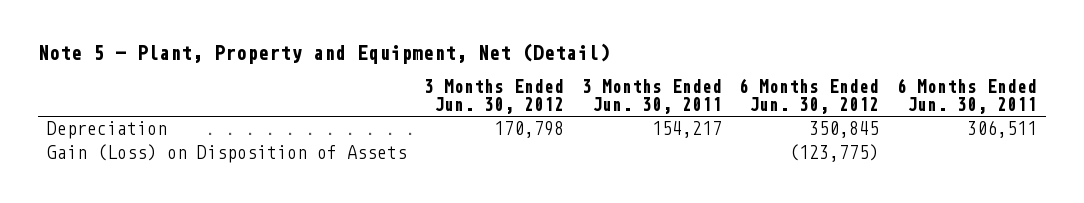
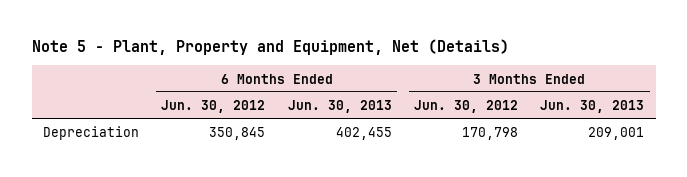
- Note 5 - Plant, Property and Equipment, Net (Detail)
+ Note 5 - Plant, Property and Equipment, Net (Details)
- | 3 Months Ended Jun. 30, 2012 | 3 Months Ended Jun. 30, 2011 | 6 Months Ended Jun. 30, 2012 | 6 Months Ended Jun. 30, 2011
+ | 6 Months Ended Jun. 30, 2012 | 6 Months Ended Jun. 30, 2013 | 3 Months Ended Jun. 30, 2012 | 3 Months Ended Jun. 30, 2013
- Gain (Loss) on Disposition of Assets | | | (123,775) |

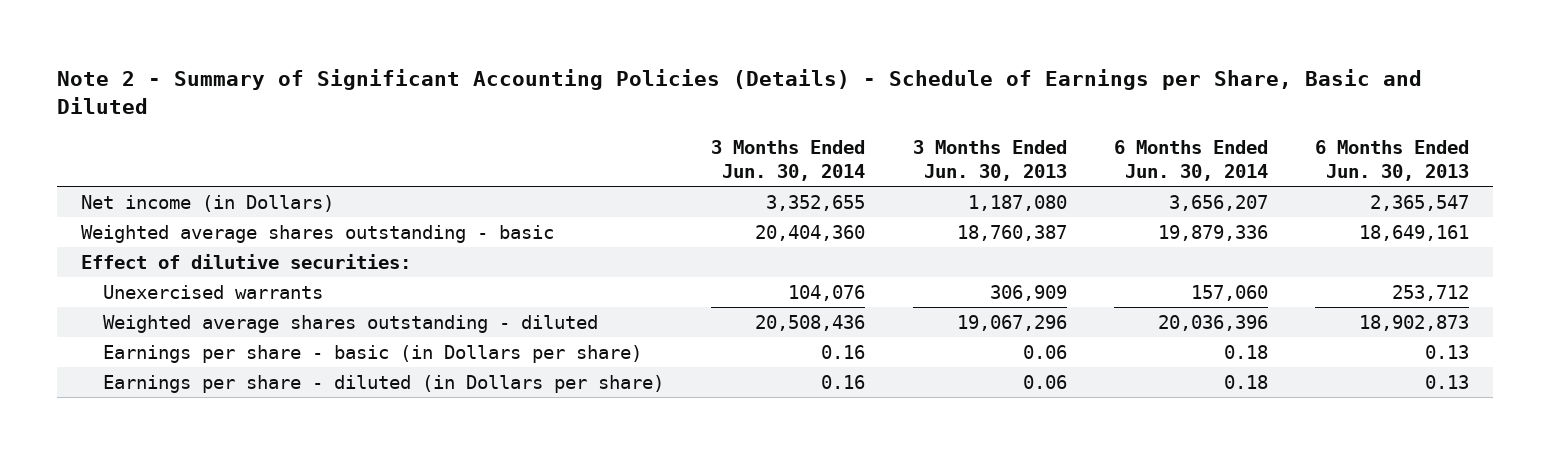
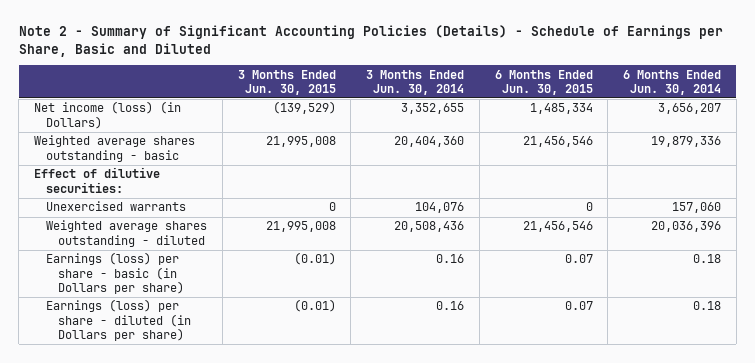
- | 3 Months Ended Jun. 30, 2014 | 3 Months Ended Jun. 30, 2013 | 6 Months Ended Jun. 30, 2014 | 6 Months Ended Jun. 30, 2013
+ | 3 Months Ended Jun. 30, 2015 | 3 Months Ended Jun. 30, 2014 | 6 Months Ended Jun. 30, 2015 | 6 Months Ended Jun. 30, 2014
- Net income (in Dollars) | 3,352,655 | 1,187,080 | 3,656,207 | 2,365,547
+ Net income (loss) (in Dollars) | (139,529) | 3,352,655 | 1,485,334 | 3,656,207
- Earnings per share - basic (in Dollars per share) | 0.16 | 0.06 | 0.18 | 0.13
- Earnings per share - diluted (in Dollars per share) | 0.16 | 0.06 | 0.18 | 0.13
+ Earnings (loss) per share - basic (in Dollars per share) | (0.01) | 0.16 | 0.07 | 0.18
+ Earnings (loss) per share - diluted (in Dollars per share) | (0.01) | 0.16 | 0.07 | 0.18

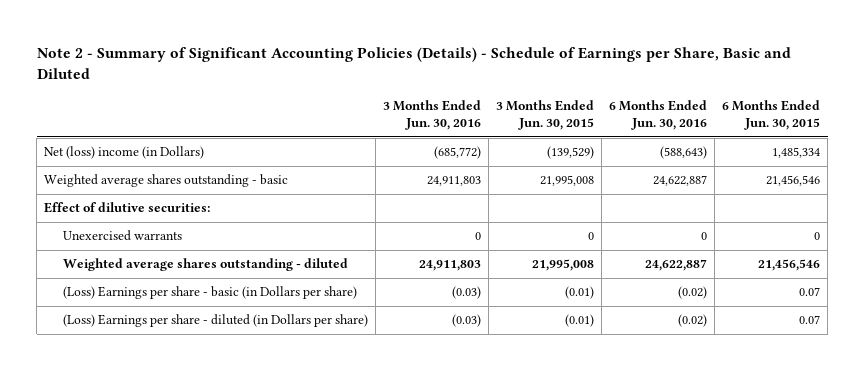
- | 3 Months Ended Jun. 30, 2015 | 3 Months Ended Jun. 30, 2014 | 6 Months Ended Jun. 30, 2015 | 6 Months Ended Jun. 30, 2014
+ | 3 Months Ended Jun. 30, 2016 | 3 Months Ended Jun. 30, 2015 | 6 Months Ended Jun. 30, 2016 | 6 Months Ended Jun. 30, 2015
- Net income (loss) (in Dollars) | (139,529) | 3,352,655 | 1,485,334 | 3,656,207
+ Net (loss) income (in Dollars) | (685,772) | (139,529) | (588,643) | 1,485,334
- Earnings (loss) per share - basic (in Dollars per share) | (0.01) | 0.16 | 0.07 | 0.18
- Earnings (loss) per share - diluted (in Dollars per share) | (0.01) | 0.16 | 0.07 | 0.18
+ (Loss) Earnings per share - basic (in Dollars per share) | (0.03) | (0.01) | (0.02) | 0.07
+ (Loss) Earnings per share - diluted (in Dollars per share) | (0.03) | (0.01) | (0.02) | 0.07

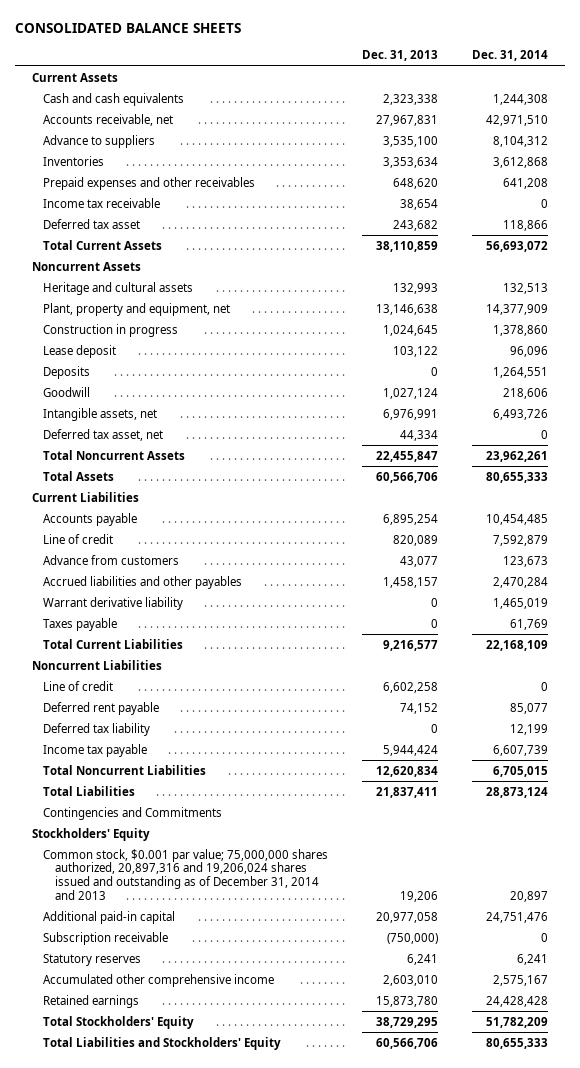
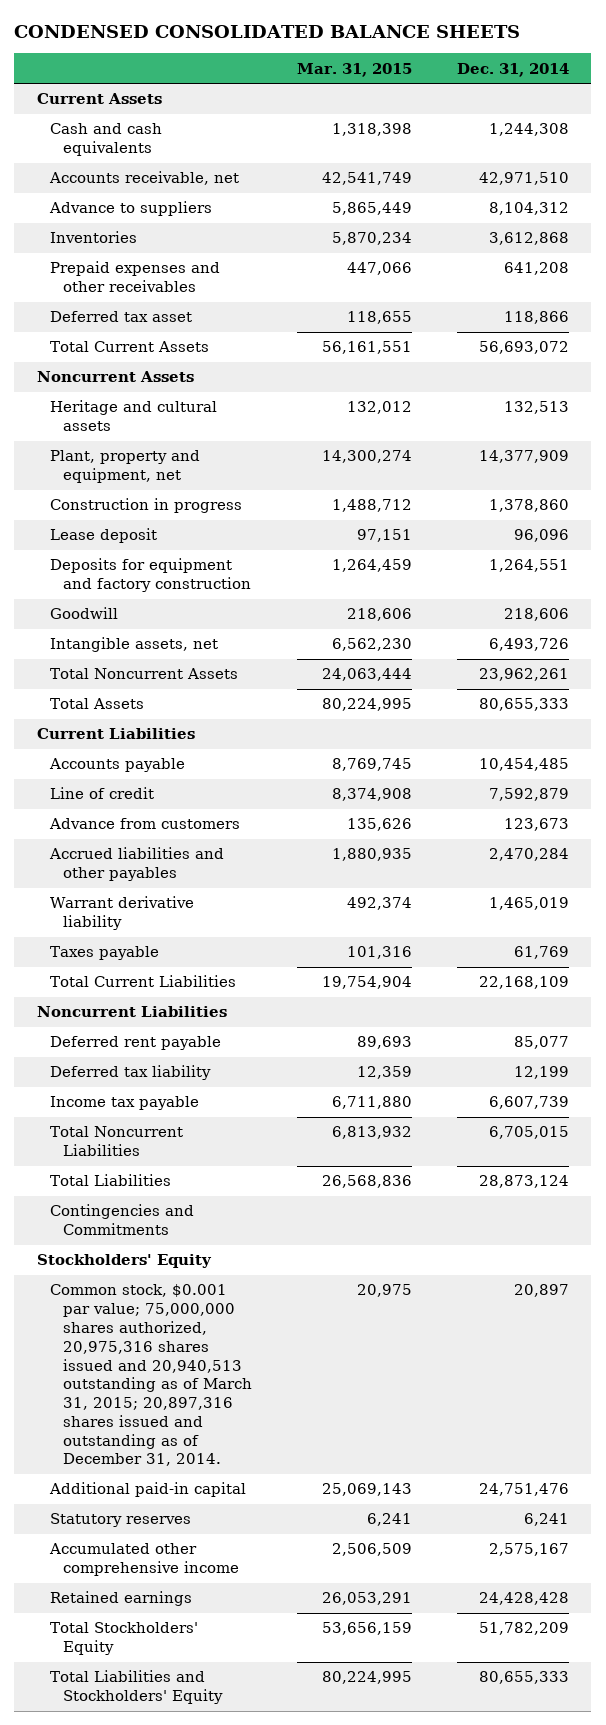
- CONSOLIDATED BALANCE SHEETS
+ CONDENSED CONSOLIDATED BALANCE SHEETS
- | Dec. 31, 2013 | Dec. 31, 2014
+ | Mar. 31, 2015 | Dec. 31, 2014
- Income tax receivable | 38,654 | 0
- Deposits | 0 | 1,264,551
+ Deposits for equipment and factory construction | 1,264,459 | 1,264,551
- Deferred tax asset, net | 44,334 | 0
- Line of credit | 6,602,258 | 0
- Common stock, $0.001 par value; 75,000,000 shares authorized, 20,897,316 and 19,206,024 shares issued and outstanding as of December 31, 2014 and 2013 | 19,206 | 20,897
+ Common stock, $0.001 par value; 75,000,000 shares authorized, 20,975,316 shares issued and 20,940,513 outstanding as of March 31, 2015; 20,897,316 shares issued and outstanding as of December 31, 2014. | 20,975 | 20,897
- Subscription receivable | (750,000) | 0

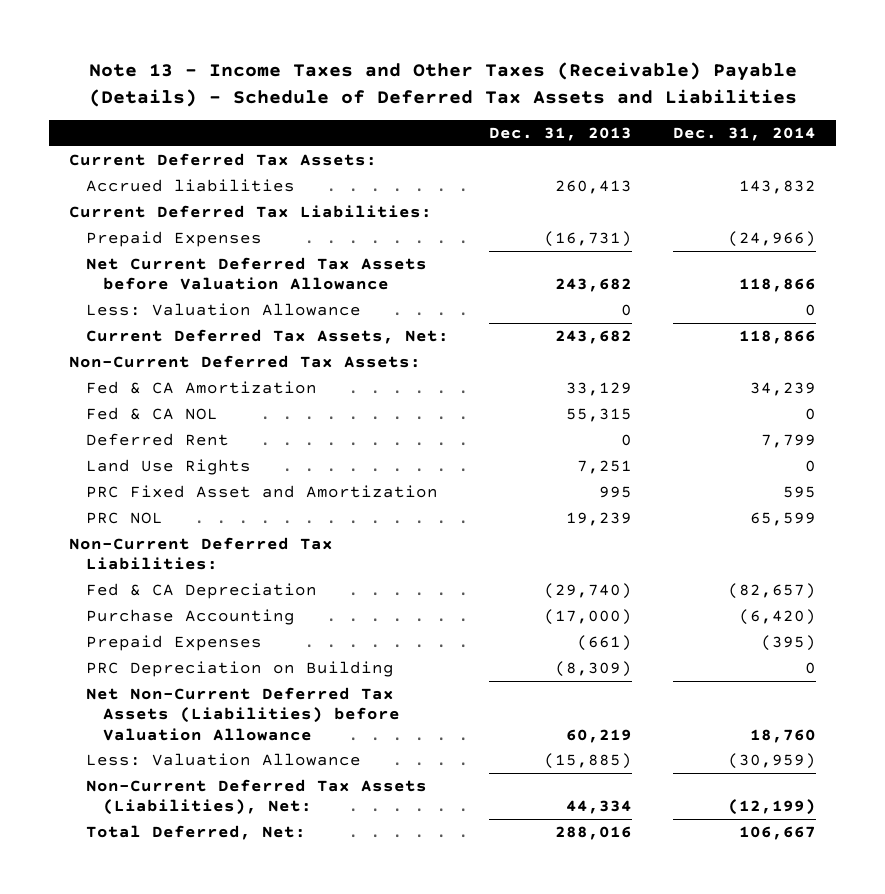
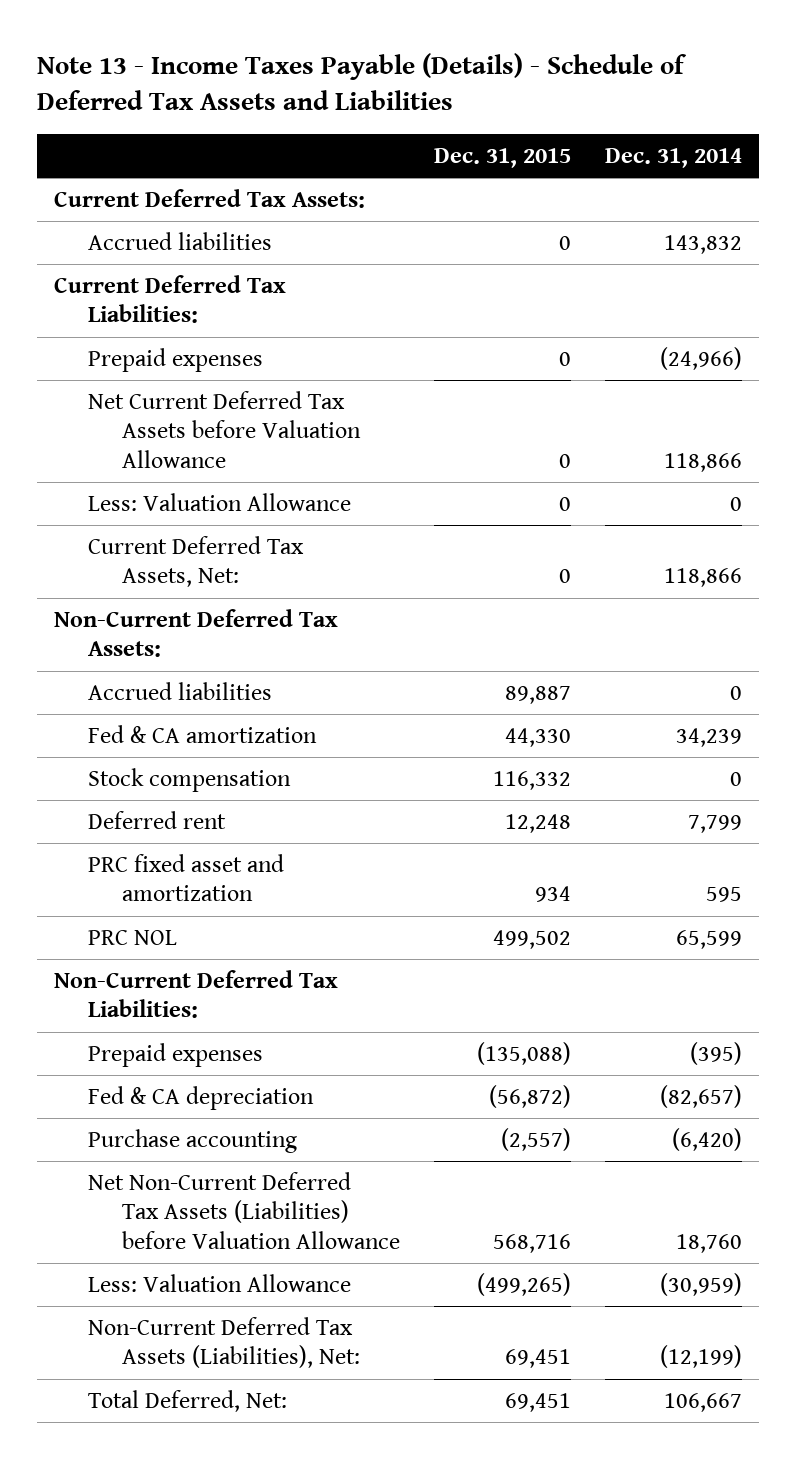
- Note 13 - Income Taxes and Other Taxes (Receivable) Payable (Details) - Schedule of Deferred Tax Assets and Liabilities
+ Note 13 - Income Taxes Payable (Details) - Schedule of Deferred Tax Assets and Liabilities
- | Dec. 31, 2013 | Dec. 31, 2014
+ | Dec. 31, 2015 | Dec. 31, 2014
- Prepaid Expenses | (16,731) | (24,966)
+ Prepaid expenses | 0 | (24,966)
- Fed & CA Amortization | 33,129 | 34,239
- Fed & CA NOL | 55,315 | 0
- Deferred Rent | 0 | 7,799
- Land Use Rights | 7,251 | 0
- PRC Fixed Asset and Amortization | 995 | 595
+ Accrued liabilities | 89,887 | 0
+ Fed & CA amortization | 44,330 | 34,239
+ Stock compensation | 116,332 | 0
+ Deferred rent | 12,248 | 7,799
+ PRC fixed asset and amortization | 934 | 595
- Fed & CA Depreciation | (29,740) | (82,657)
- Purchase Accounting | (17,000) | (6,420)
- Prepaid Expenses | (661) | (395)
- PRC Depreciation on Building | (8,309) | 0
+ Prepaid expenses | (135,088) | (395)
+ Fed & CA depreciation | (56,872) | (82,657)
+ Purchase accounting | (2,557) | (6,420)

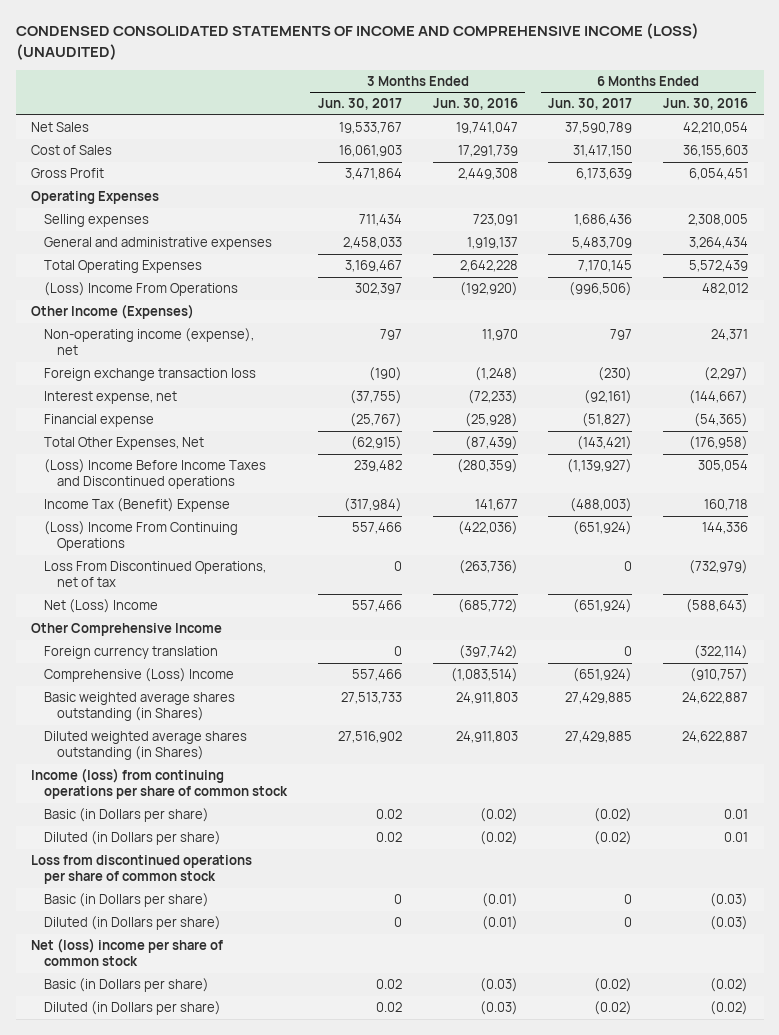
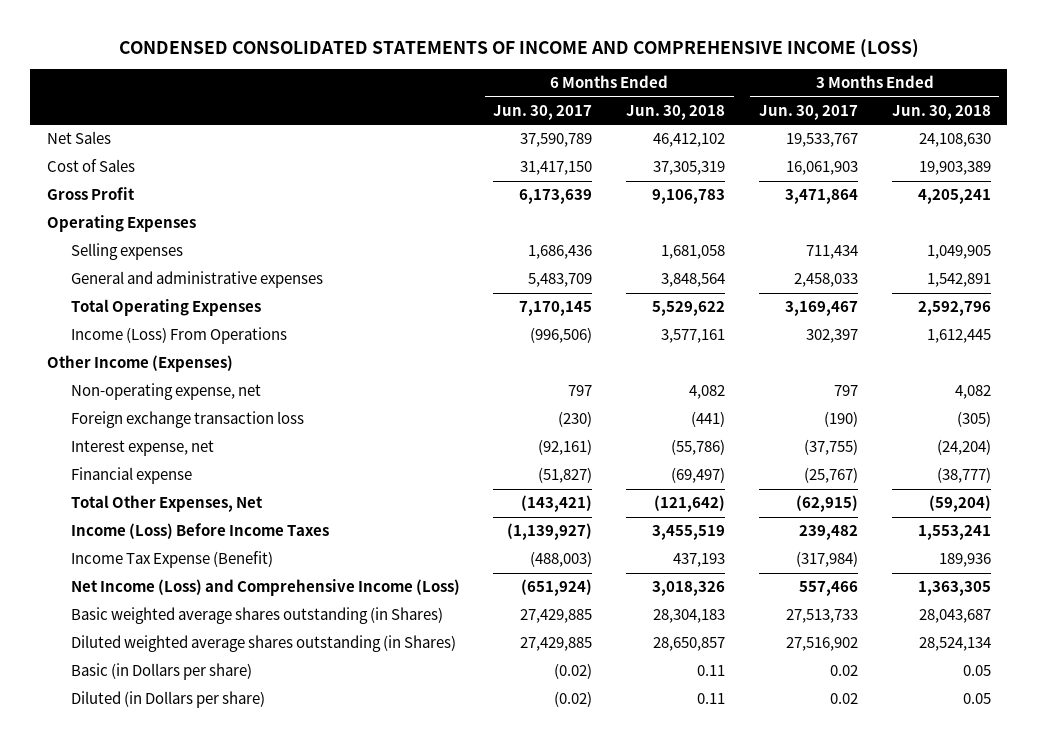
- CONDENSED CONSOLIDATED STATEMENTS OF INCOME AND COMPREHENSIVE INCOME (LOSS) (UNAUDITED)
+ CONDENSED CONSOLIDATED STATEMENTS OF INCOME AND COMPREHENSIVE INCOME (LOSS)
- | 3 Months Ended Jun. 30, 2017 | 3 Months Ended Jun. 30, 2016 | 6 Months Ended Jun. 30, 2017 | 6 Months Ended Jun. 30, 2016
+ | 6 Months Ended Jun. 30, 2017 | 6 Months Ended Jun. 30, 2018 | 3 Months Ended Jun. 30, 2017 | 3 Months Ended Jun. 30, 2018
- (Loss) Income From Operations | 302,397 | (192,920) | (996,506) | 482,012
+ Income (Loss) From Operations | (996,506) | 3,577,161 | 302,397 | 1,612,445
- Non-operating income (expense), net | 797 | 11,970 | 797 | 24,371
+ Non-operating expense, net | 797 | 4,082 | 797 | 4,082
- (Loss) Income Before Income Taxes and Discontinued operations | 239,482 | (280,359) | (1,139,927) | 305,054
- Income Tax (Benefit) Expense | (317,984) | 141,677 | (488,003) | 160,718
- (Loss) Income From Continuing Operations | 557,466 | (422,036) | (651,924) | 144,336
- Loss From Discontinued Operations, net of tax | 0 | (263,736) | 0 | (732,979)
- Net (Loss) Income | 557,466 | (685,772) | (651,924) | (588,643)
- Other Comprehensive Income
- Foreign currency translation | 0 | (397,742) | 0 | (322,114)
- Comprehensive (Loss) Income | 557,466 | (1,083,514) | (651,924) | (910,757)
+ Income (Loss) Before Income Taxes | (1,139,927) | 3,455,519 | 239,482 | 1,553,241
+ Income Tax Expense (Benefit) | (488,003) | 437,193 | (317,984) | 189,936
+ Net Income (Loss) and Comprehensive Income (Loss) | (651,924) | 3,018,326 | 557,466 | 1,363,305
- Income (loss) from continuing operations per share of common stock
- Loss from discontinued operations per share of common stock
- Basic (in Dollars per share) | 0 | (0.01) | 0 | (0.03)
- Diluted (in Dollars per share) | 0 | (0.01) | 0 | (0.03)
- Net (loss) income per share of common stock
- Basic (in Dollars per share) | 0.02 | (0.03) | (0.02) | (0.02)
- Diluted (in Dollars per share) | 0.02 | (0.03) | (0.02) | (0.02)

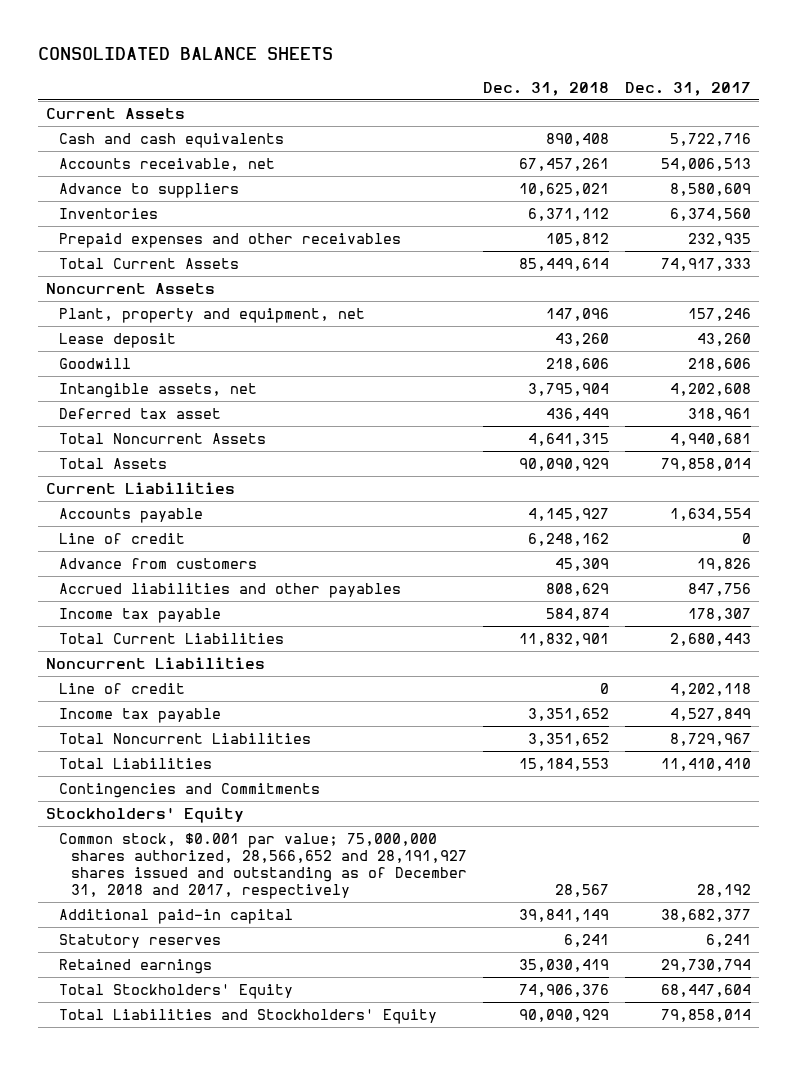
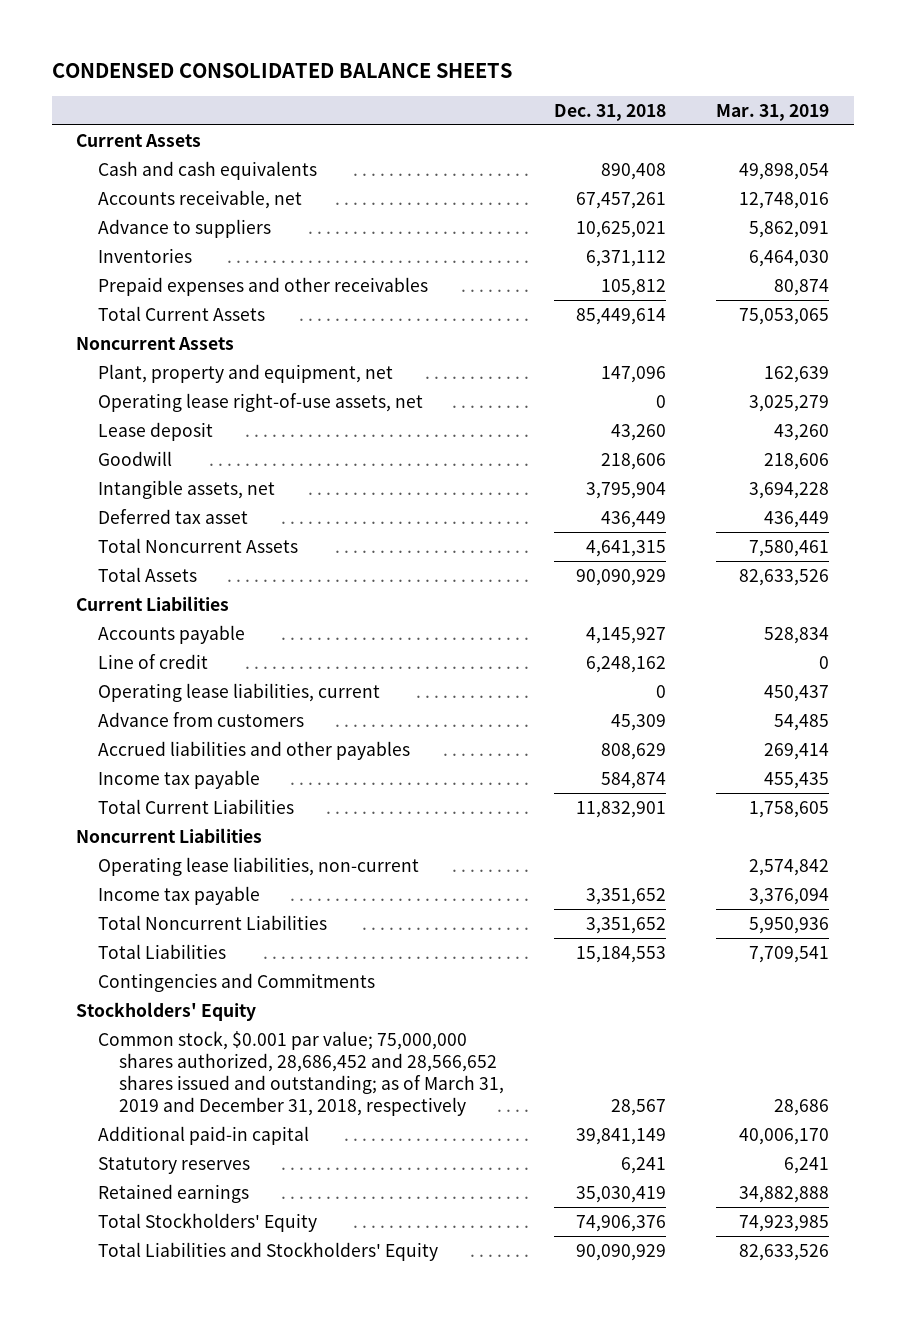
- CONSOLIDATED BALANCE SHEETS
+ CONDENSED CONSOLIDATED BALANCE SHEETS
- | Dec. 31, 2018 | Dec. 31, 2017
+ | Dec. 31, 2018 | Mar. 31, 2019
+ Operating lease right-of-use assets, net | 0 | 3,025,279
+ Operating lease liabilities, current | 0 | 450,437
- Line of credit | 0 | 4,202,118
+ Operating lease liabilities, non-current | | 2,574,842
- Common stock, $0.001 par value; 75,000,000 shares authorized, 28,566,652 and 28,191,927 shares issued and outstanding as of December 31, 2018 and 2017, respectively | 28,567 | 28,192
+ Common stock, $0.001 par value; 75,000,000 shares authorized, 28,686,452 and 28,566,652 shares issued and outstanding; as of March 31, 2019 and December 31, 2018, respectively | 28,567 | 28,686

